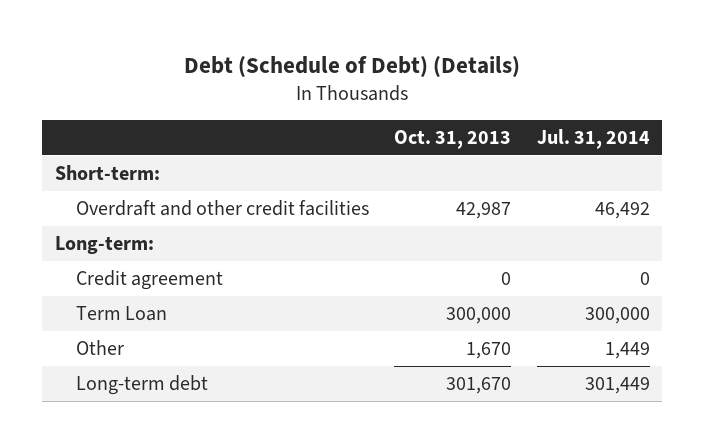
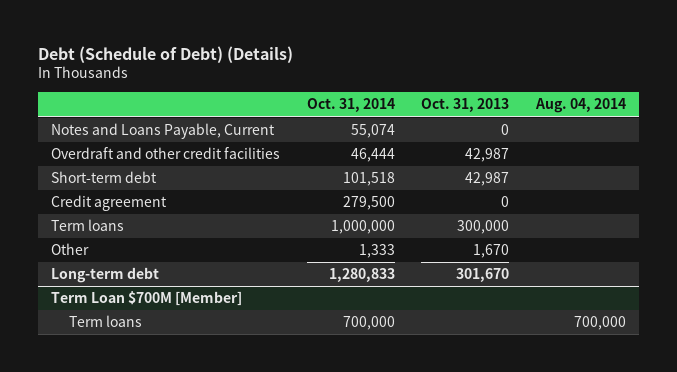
- | Oct. 31, 2013 | Jul. 31, 2014
+ | Oct. 31, 2014 | Oct. 31, 2013 | Aug. 04, 2014
- Short-term:
+ Notes and Loans Payable, Current | 55,074 | 0 |
- Long-term:
+ Short-term debt | 101,518 | 42,987 |
- Term Loan | 300,000 | 300,000
+ Term loans | 1,000,000 | 300,000 |
+ Term Loan $700M [Member]
+ Term loans | 700,000 | | 700,000

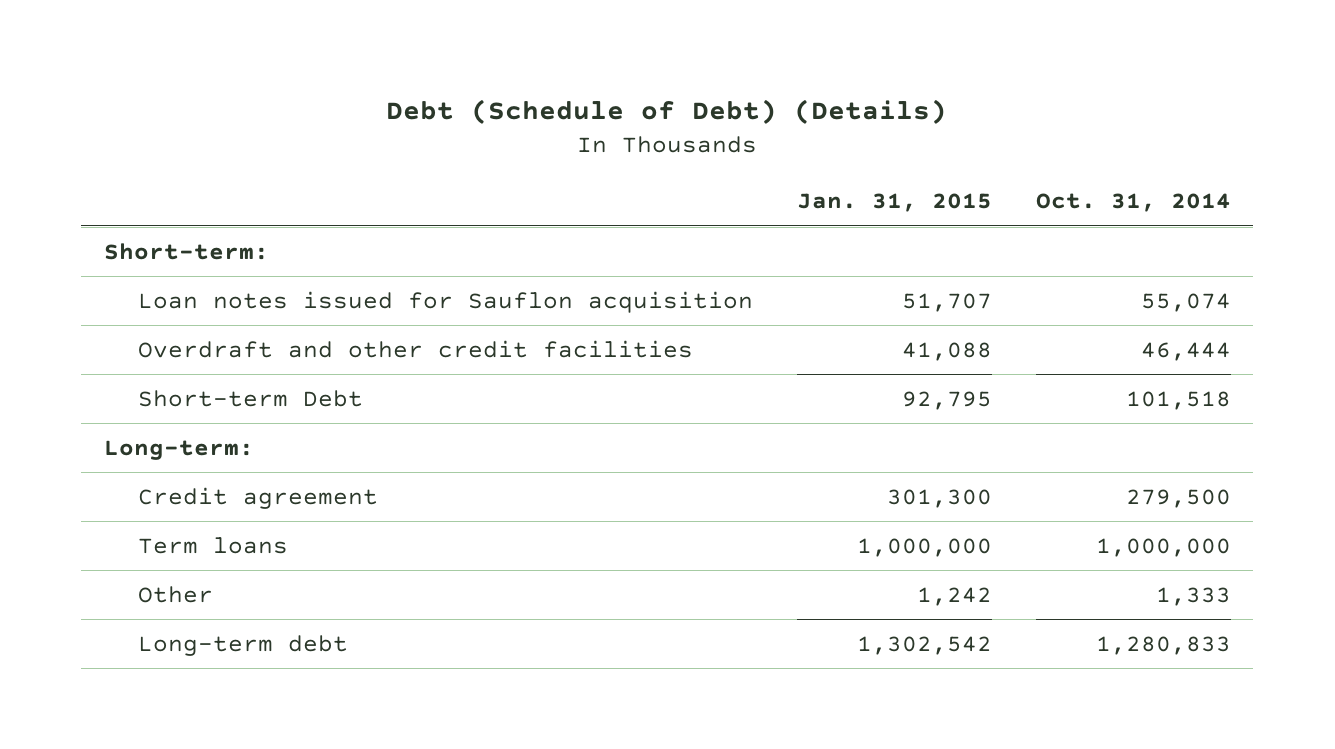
- | Oct. 31, 2014 | Oct. 31, 2013 | Aug. 04, 2014
+ | Jan. 31, 2015 | Oct. 31, 2014
- Notes and Loans Payable, Current | 55,074 | 0 |
+ Short-term:
+ Loan notes issued for Sauflon acquisition | 51,707 | 55,074
- Short-term debt | 101,518 | 42,987 |
+ Short-term Debt | 92,795 | 101,518
+ Long-term:
- Term Loan $700M [Member]
- Term loans | 700,000 | | 700,000

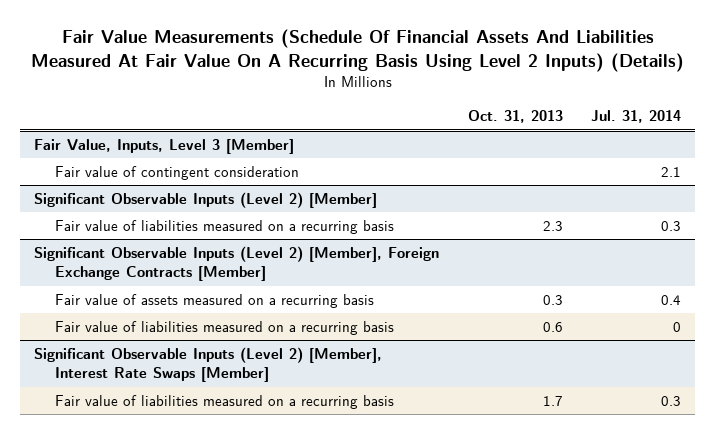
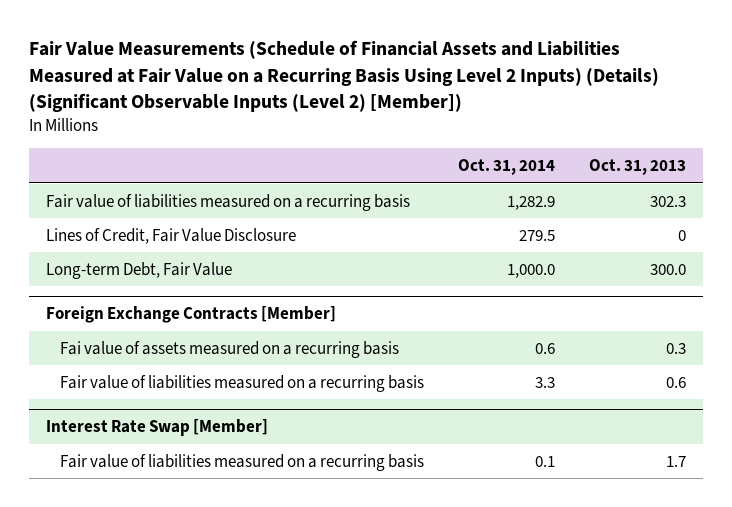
- Fair Value Measurements (Schedule Of Financial Assets And Liabilities Measured At Fair Value On A Recurring Basis Using Level 2 Inputs) (Details)
+ Fair Value Measurements (Schedule of Financial Assets and Liabilities Measured at Fair Value on a Recurring Basis Using Level 2 Inputs) (Details) (Significant Observable Inputs (Level 2) [Member])
- | Oct. 31, 2013 | Jul. 31, 2014
+ | Oct. 31, 2014 | Oct. 31, 2013
- Fair Value, Inputs, Level 3 [Member]
- Fair value of contingent consideration | | 2.1
- Significant Observable Inputs (Level 2) [Member]
- Fair value of liabilities measured on a recurring basis | 2.3 | 0.3
- Significant Observable Inputs (Level 2) [Member], Foreign Exchange Contracts [Member]
- Fair value of assets measured on a recurring basis | 0.3 | 0.4
+ Fair value of liabilities measured on a recurring basis | 1,282.9 | 302.3
+ Lines of Credit, Fair Value Disclosure | 279.5 | 0
+ Long-term Debt, Fair Value | 1,000.0 | 300.0
+ Foreign Exchange Contracts [Member]
+ Fai value of assets measured on a recurring basis | 0.6 | 0.3
- Significant Observable Inputs (Level 2) [Member], Interest Rate Swaps [Member]
+ Interest Rate Swap [Member]

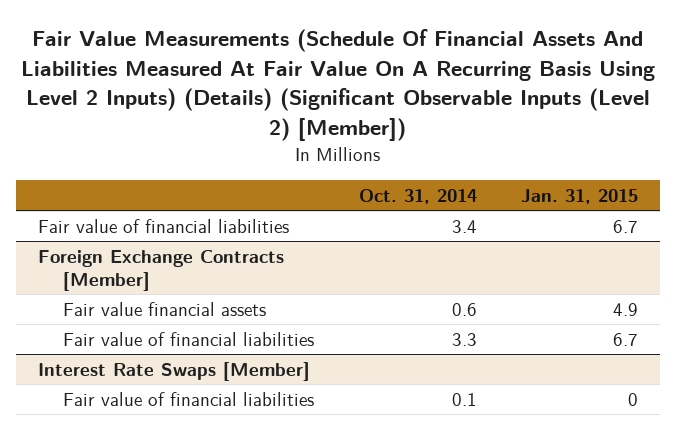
- Fair Value Measurements (Schedule of Financial Assets and Liabilities Measured at Fair Value on a Recurring Basis Using Level 2 Inputs) (Details) (Significant Observable Inputs (Level 2) [Member])
+ Fair Value Measurements (Schedule Of Financial Assets And Liabilities Measured At Fair Value On A Recurring Basis Using Level 2 Inputs) (Details) (Significant Observable Inputs (Level 2) [Member])
- | Oct. 31, 2014 | Oct. 31, 2013
+ | Oct. 31, 2014 | Jan. 31, 2015
- Fair value of liabilities measured on a recurring basis | 1,282.9 | 302.3
- Lines of Credit, Fair Value Disclosure | 279.5 | 0
- Long-term Debt, Fair Value | 1,000.0 | 300.0
+ Fair value of financial liabilities | 3.4 | 6.7
@ Foreign Exchange Contracts [Member]
- Fai value of assets measured on a recurring basis | 0.6 | 0.3
- Fair value of liabilities measured on a recurring basis | 3.3 | 0.6
- Interest Rate Swap [Member]
- Fair value of liabilities measured on a recurring basis | 0.1 | 1.7
@ Foreign Exchange Contracts [Member]
+ Fair value financial assets | 0.6 | 4.9
+ Fair value of financial liabilities | 3.3 | 6.7
+ Interest Rate Swaps [Member]
+ Fair value of financial liabilities | 0.1 | 0

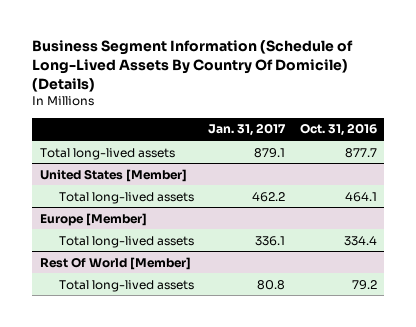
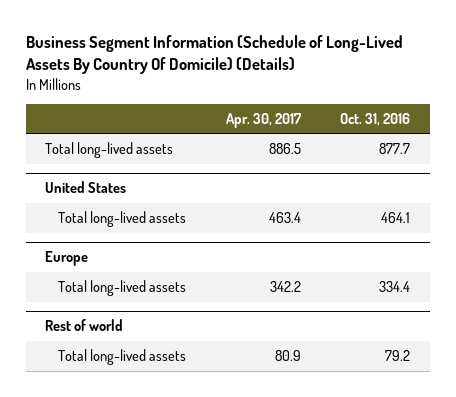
- | Jan. 31, 2017 | Oct. 31, 2016
+ | Apr. 30, 2017 | Oct. 31, 2016
- United States [Member]
+ United States
- Europe [Member]
+ Europe
- Rest Of World [Member]
+ Rest of world

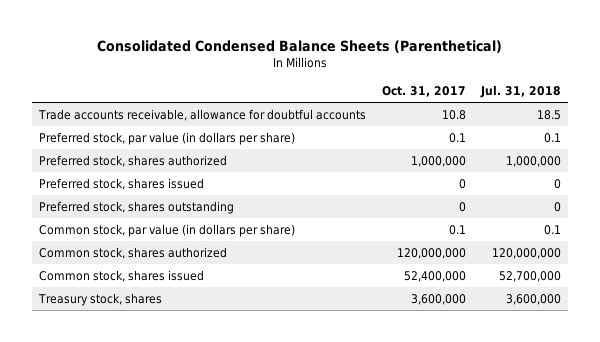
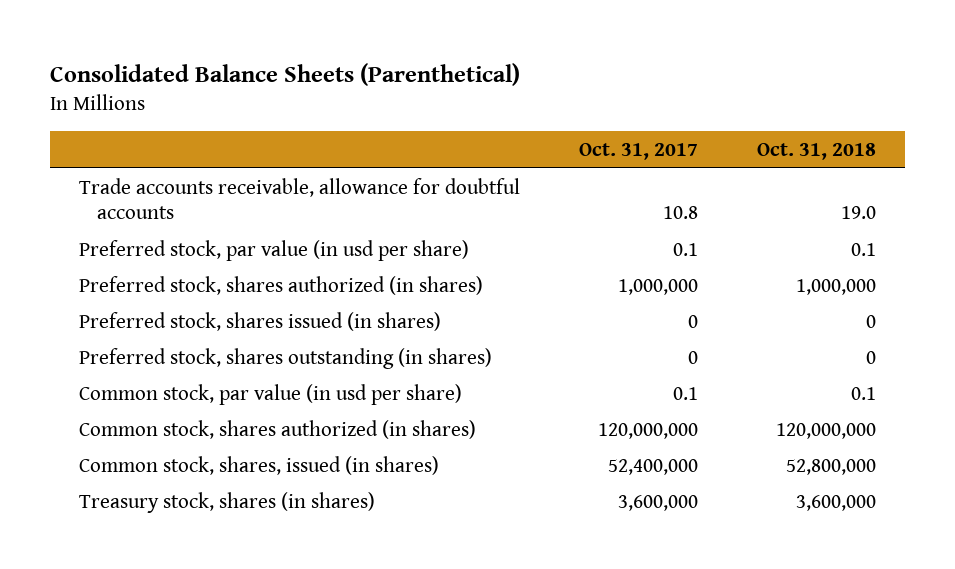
- Consolidated Condensed Balance Sheets (Parenthetical)
+ Consolidated Balance Sheets (Parenthetical)
- | Oct. 31, 2017 | Jul. 31, 2018
+ | Oct. 31, 2017 | Oct. 31, 2018
- Preferred stock, par value (in dollars per share) | 0.1 | 0.1
- Preferred stock, shares authorized | 1,000,000 | 1,000,000
- Preferred stock, shares issued | 0 | 0
- Preferred stock, shares outstanding | 0 | 0
- Common stock, par value (in dollars per share) | 0.1 | 0.1
- Common stock, shares authorized | 120,000,000 | 120,000,000
- Common stock, shares issued | 52,400,000 | 52,700,000
- Treasury stock, shares | 3,600,000 | 3,600,000
+ Preferred stock, par value (in usd per share) | 0.1 | 0.1
+ Preferred stock, shares authorized (in shares) | 1,000,000 | 1,000,000
+ Preferred stock, shares issued (in shares) | 0 | 0
+ Preferred stock, shares outstanding (in shares) | 0 | 0
+ Common stock, par value (in usd per share) | 0.1 | 0.1
+ Common stock, shares authorized (in shares) | 120,000,000 | 120,000,000
+ Common stock, shares, issued (in shares) | 52,400,000 | 52,800,000
+ Treasury stock, shares (in shares) | 3,600,000 | 3,600,000

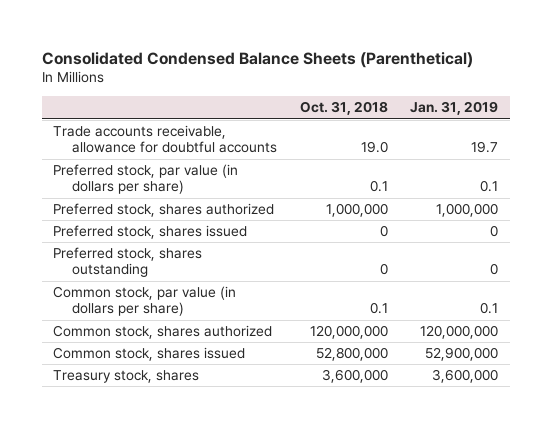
- Consolidated Balance Sheets (Parenthetical)
+ Consolidated Condensed Balance Sheets (Parenthetical)
- | Oct. 31, 2017 | Oct. 31, 2018
+ | Oct. 31, 2018 | Jan. 31, 2019
- Preferred stock, par value (in usd per share) | 0.1 | 0.1
- Preferred stock, shares authorized (in shares) | 1,000,000 | 1,000,000
- Preferred stock, shares issued (in shares) | 0 | 0
- Preferred stock, shares outstanding (in shares) | 0 | 0
- Common stock, par value (in usd per share) | 0.1 | 0.1
- Common stock, shares authorized (in shares) | 120,000,000 | 120,000,000
- Common stock, shares, issued (in shares) | 52,400,000 | 52,800,000
- Treasury stock, shares (in shares) | 3,600,000 | 3,600,000
+ Preferred stock, par value (in dollars per share) | 0.1 | 0.1
+ Preferred stock, shares authorized | 1,000,000 | 1,000,000
+ Preferred stock, shares issued | 0 | 0
+ Preferred stock, shares outstanding | 0 | 0
+ Common stock, par value (in dollars per share) | 0.1 | 0.1
+ Common stock, shares authorized | 120,000,000 | 120,000,000
+ Common stock, shares issued | 52,800,000 | 52,900,000
+ Treasury stock, shares | 3,600,000 | 3,600,000

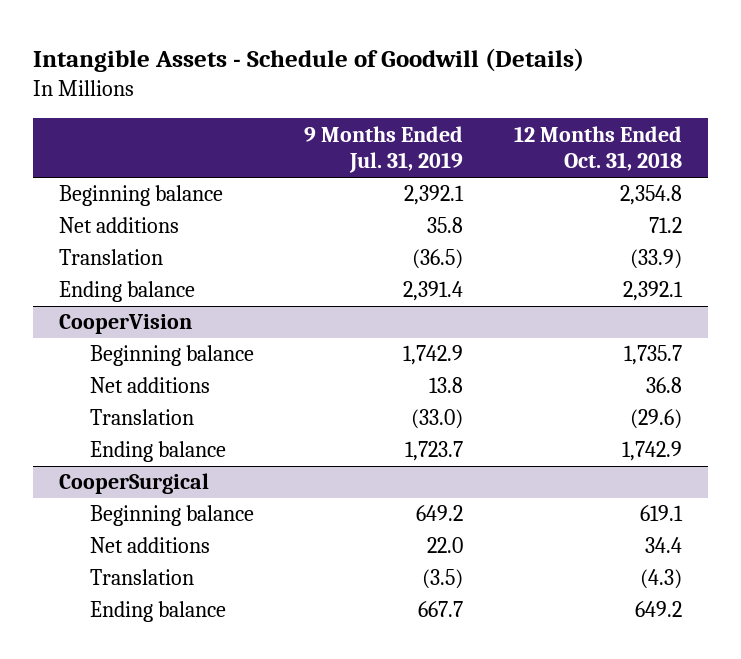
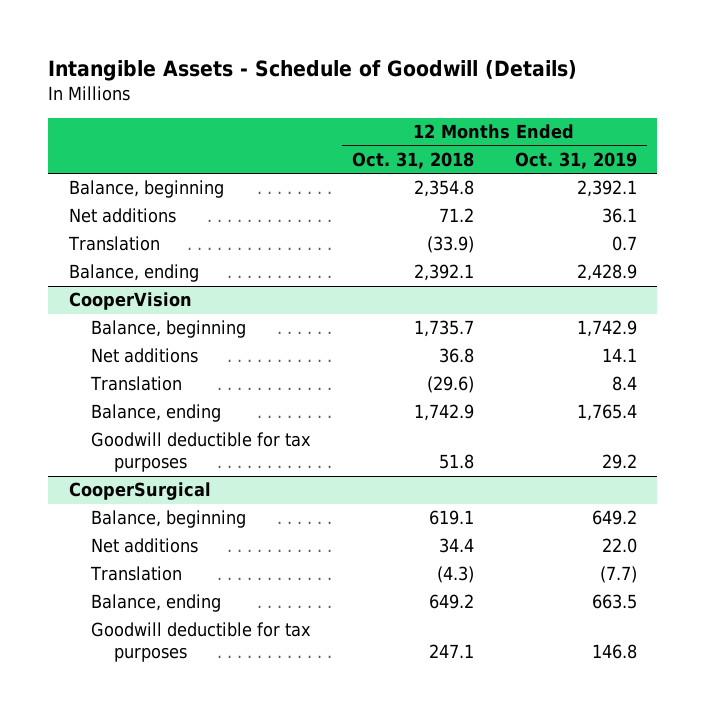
- | 9 Months Ended Jul. 31, 2019 | 12 Months Ended Oct. 31, 2018
+ | 12 Months Ended Oct. 31, 2018 | 12 Months Ended Oct. 31, 2019
- Beginning balance | 2,392.1 | 2,354.8
+ Balance, beginning | 2,354.8 | 2,392.1
- Ending balance | 2,391.4 | 2,392.1
+ Balance, ending | 2,392.1 | 2,428.9
@ CooperVision
- Beginning balance | 1,742.9 | 1,735.7
+ Balance, beginning | 1,735.7 | 1,742.9
- Ending balance | 1,723.7 | 1,742.9
+ Balance, ending | 1,742.9 | 1,765.4
+ Goodwill deductible for tax purposes | 51.8 | 29.2
@ CooperSurgical
- Beginning balance | 649.2 | 619.1
+ Balance, beginning | 619.1 | 649.2
- Ending balance | 667.7 | 649.2
+ Balance, ending | 649.2 | 663.5
+ Goodwill deductible for tax purposes | 247.1 | 146.8

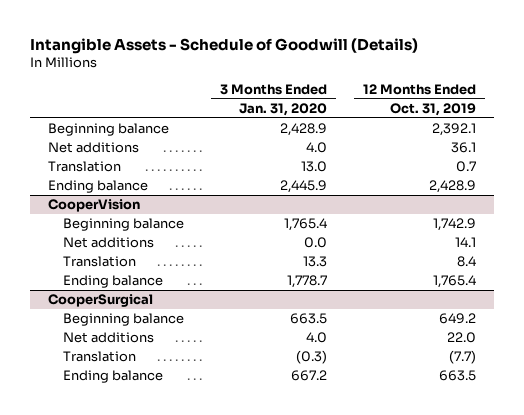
- | 12 Months Ended Oct. 31, 2018 | 12 Months Ended Oct. 31, 2019
+ | 3 Months Ended Jan. 31, 2020 | 12 Months Ended Oct. 31, 2019
- Balance, beginning | 2,354.8 | 2,392.1
+ Beginning balance | 2,428.9 | 2,392.1
- Balance, ending | 2,392.1 | 2,428.9
+ Ending balance | 2,445.9 | 2,428.9
@ CooperVision
- Balance, beginning | 1,735.7 | 1,742.9
+ Beginning balance | 1,765.4 | 1,742.9
- Balance, ending | 1,742.9 | 1,765.4
- Goodwill deductible for tax purposes | 51.8 | 29.2
+ Ending balance | 1,778.7 | 1,765.4
@ CooperSurgical
- Balance, beginning | 619.1 | 649.2
+ Beginning balance | 663.5 | 649.2
- Balance, ending | 649.2 | 663.5
- Goodwill deductible for tax purposes | 247.1 | 146.8
+ Ending balance | 667.2 | 663.5

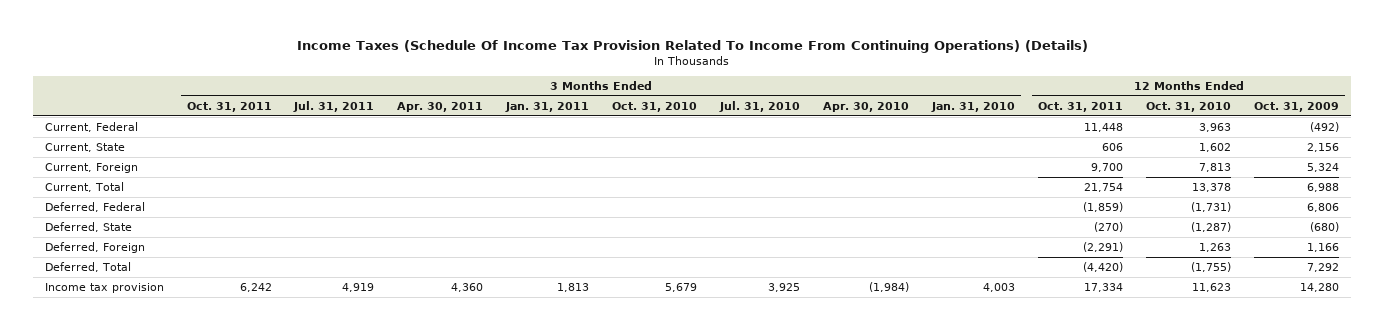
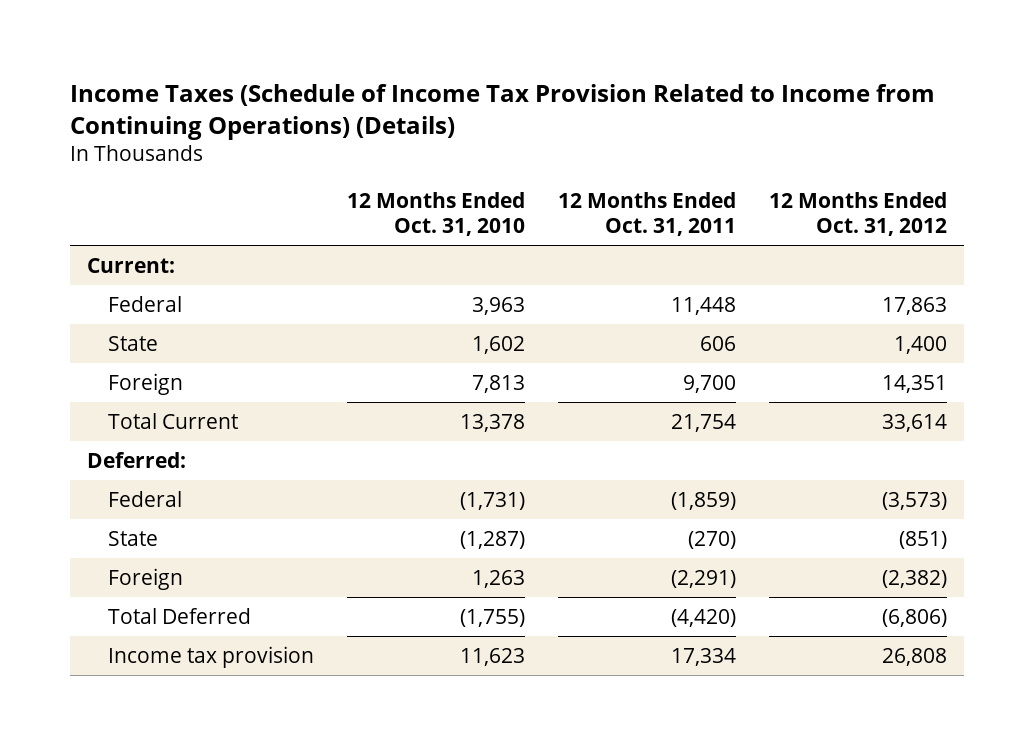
- Income Taxes (Schedule Of Income Tax Provision Related To Income From Continuing Operations) (Details)
+ Income Taxes (Schedule of Income Tax Provision Related to Income from Continuing Operations) (Details)
- | 3 Months Ended Oct. 31, 2011 | 3 Months Ended Jul. 31, 2011 | 3 Months Ended Apr. 30, 2011 | 3 Months Ended Jan. 31, 2011 | 3 Months Ended Oct. 31, 2010 | 3 Months Ended Jul. 31, 2010 | 3 Months Ended Apr. 30, 2010 | 3 Months Ended Jan. 31, 2010 | 12 Months Ended Oct. 31, 2011 | 12 Months Ended Oct. 31, 2010 | 12 Months Ended Oct. 31, 2009
+ | 12 Months Ended Oct. 31, 2010 | 12 Months Ended Oct. 31, 2011 | 12 Months Ended Oct. 31, 2012
- Current, Federal | | | | | | | | | 11,448 | 3,963 | (492)
- Current, State | | | | | | | | | 606 | 1,602 | 2,156
- Current, Foreign | | | | | | | | | 9,700 | 7,813 | 5,324
- Current, Total | | | | | | | | | 21,754 | 13,378 | 6,988
- Deferred, Federal | | | | | | | | | (1,859) | (1,731) | 6,806
- Deferred, State | | | | | | | | | (270) | (1,287) | (680)
- Deferred, Foreign | | | | | | | | | (2,291) | 1,263 | 1,166
- Deferred, Total | | | | | | | | | (4,420) | (1,755) | 7,292
+ Current:
+ Federal | 3,963 | 11,448 | 17,863
+ State | 1,602 | 606 | 1,400
+ Foreign | 7,813 | 9,700 | 14,351
+ Total Current | 13,378 | 21,754 | 33,614
+ Deferred:
+ Federal | (1,731) | (1,859) | (3,573)
+ State | (1,287) | (270) | (851)
+ Foreign | 1,263 | (2,291) | (2,382)
+ Total Deferred | (1,755) | (4,420) | (6,806)

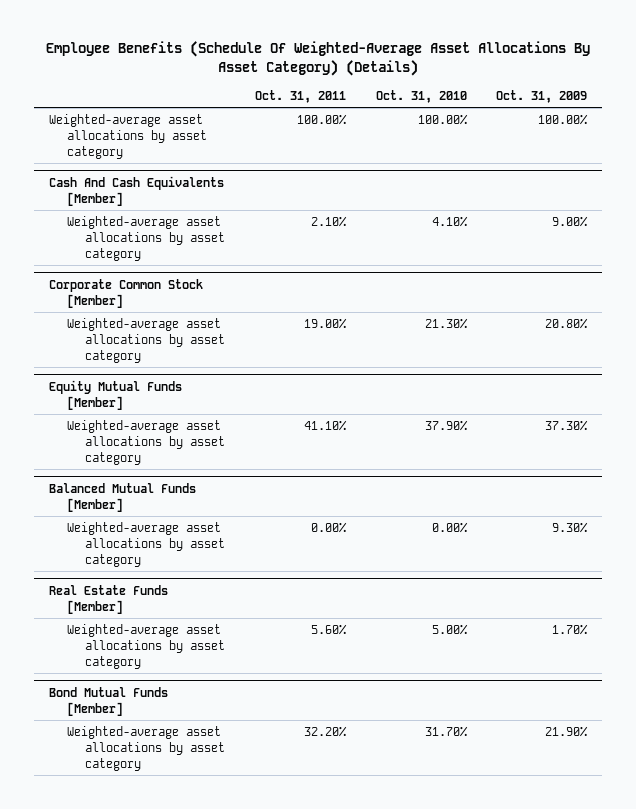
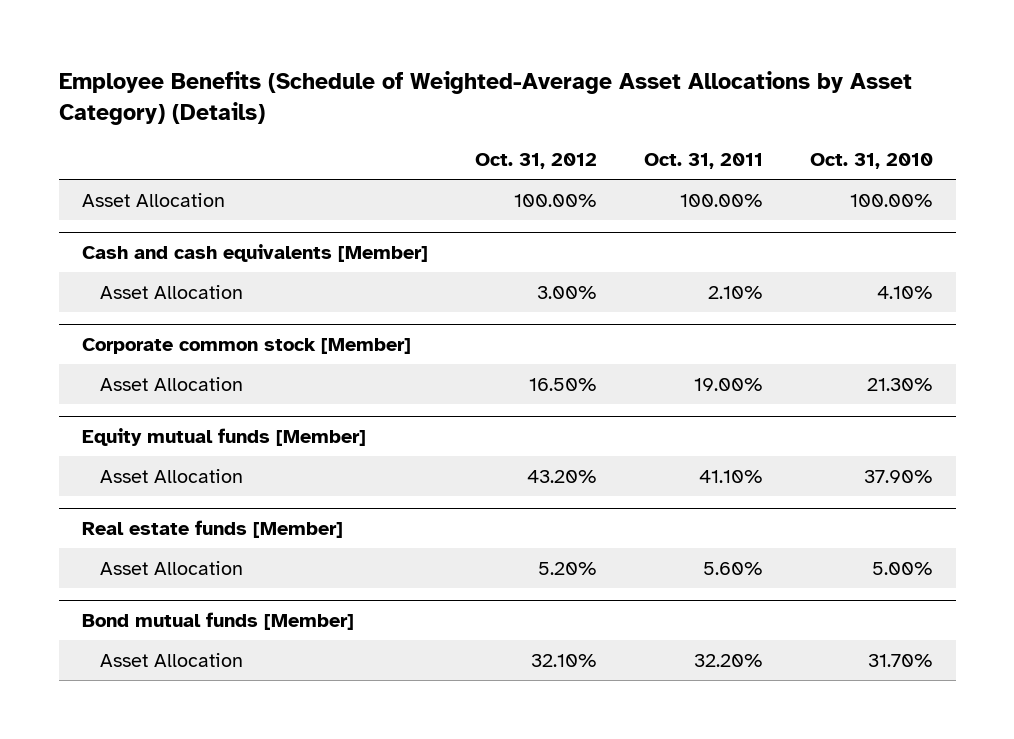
- Employee Benefits (Schedule Of Weighted-Average Asset Allocations By Asset Category) (Details)
+ Employee Benefits (Schedule of Weighted-Average Asset Allocations by Asset Category) (Details)
- | Oct. 31, 2011 | Oct. 31, 2010 | Oct. 31, 2009
+ | Oct. 31, 2012 | Oct. 31, 2011 | Oct. 31, 2010
- Weighted-average asset allocations by asset category | 100.00% | 100.00% | 100.00%
- Cash And Cash Equivalents [Member]
- Weighted-average asset allocations by asset category | 2.10% | 4.10% | 9.00%
- Corporate Common Stock [Member]
- Weighted-average asset allocations by asset category | 19.00% | 21.30% | 20.80%
- Equity Mutual Funds [Member]
- Weighted-average asset allocations by asset category | 41.10% | 37.90% | 37.30%
- Balanced Mutual Funds [Member]
- Weighted-average asset allocations by asset category | 0.00% | 0.00% | 9.30%
- Real Estate Funds [Member]
- Weighted-average asset allocations by asset category | 5.60% | 5.00% | 1.70%
- Bond Mutual Funds [Member]
- Weighted-average asset allocations by asset category | 32.20% | 31.70% | 21.90%
+ Asset Allocation | 100.00% | 100.00% | 100.00%
+ Cash and cash equivalents [Member]
+ Asset Allocation | 3.00% | 2.10% | 4.10%
+ Corporate common stock [Member]
+ Asset Allocation | 16.50% | 19.00% | 21.30%
+ Equity mutual funds [Member]
+ Asset Allocation | 43.20% | 41.10% | 37.90%
+ Real estate funds [Member]
+ Asset Allocation | 5.20% | 5.60% | 5.00%
+ Bond mutual funds [Member]
+ Asset Allocation | 32.10% | 32.20% | 31.70%

